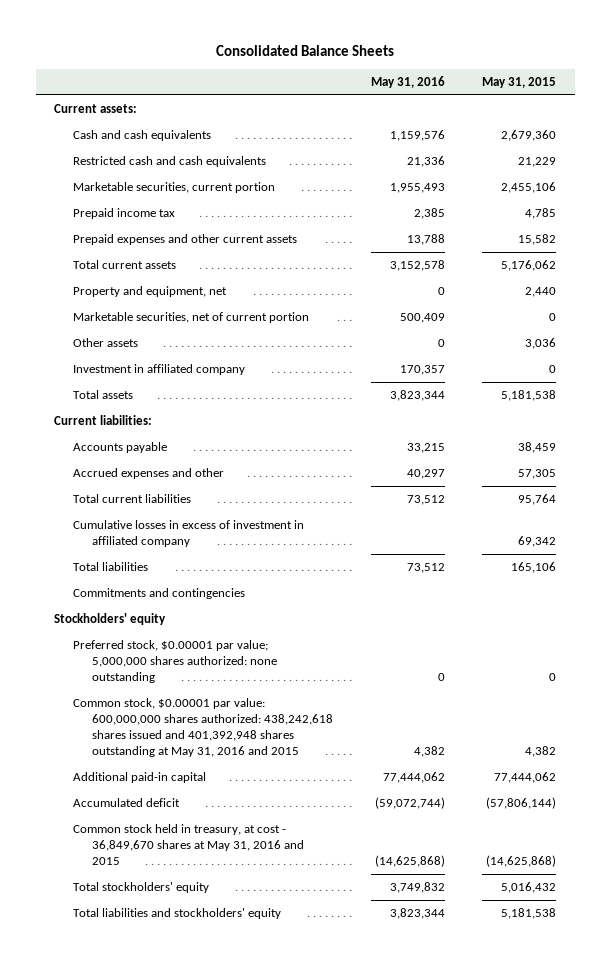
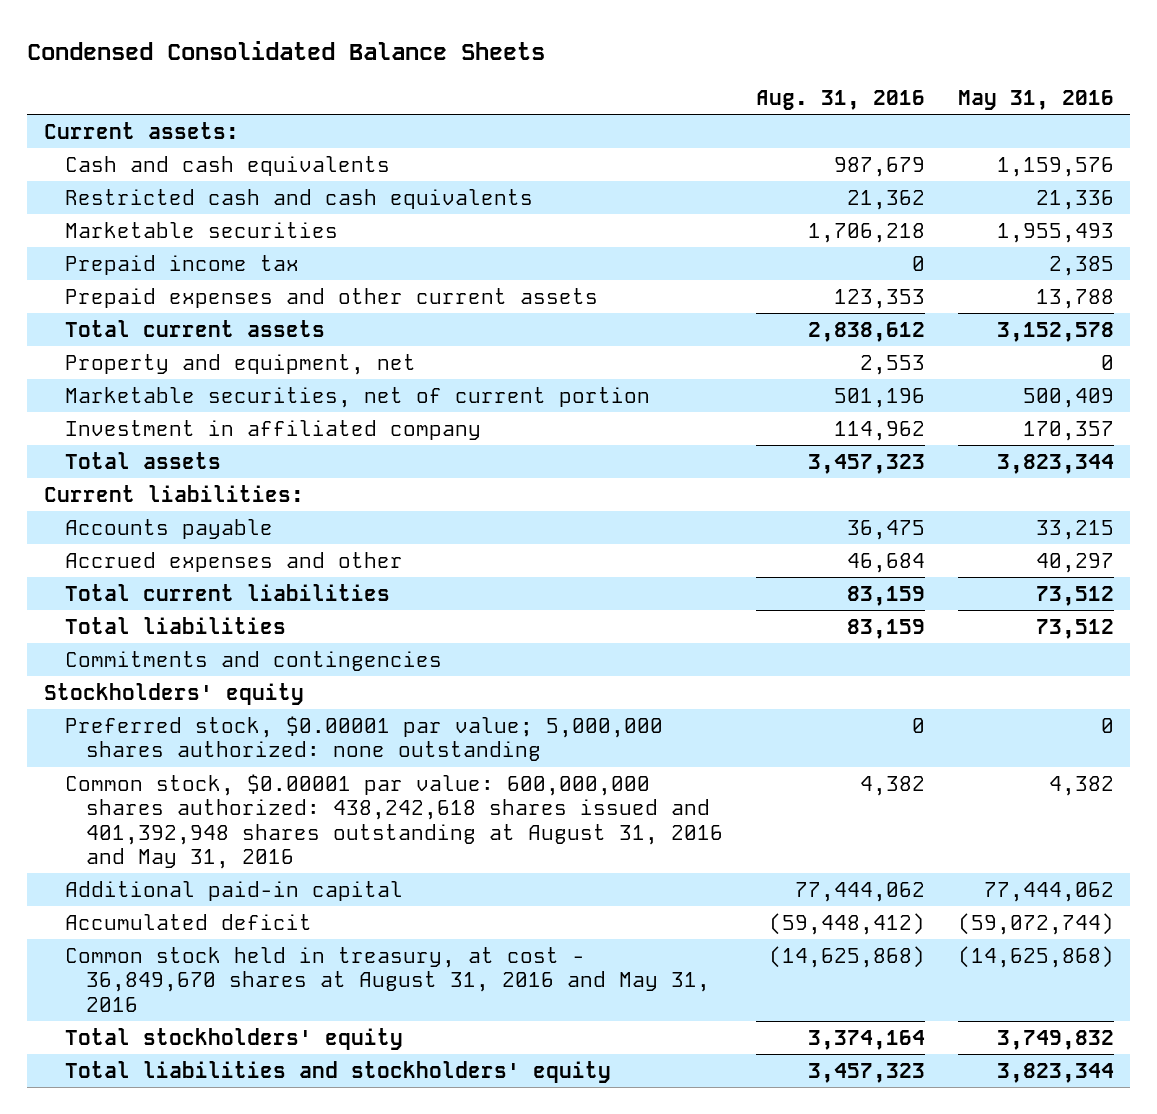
- Consolidated Balance Sheets
+ Condensed Consolidated Balance Sheets
- | May 31, 2016 | May 31, 2015
+ | Aug. 31, 2016 | May 31, 2016
- Marketable securities, current portion | 1,955,493 | 2,455,106
+ Marketable securities | 1,706,218 | 1,955,493
- Other assets | 0 | 3,036
- Cumulative losses in excess of investment in affiliated company | | 69,342
- Common stock, $0.00001 par value: 600,000,000 shares authorized: 438,242,618 shares issued and 401,392,948 shares outstanding at May 31, 2016 and 2015 | 4,382 | 4,382
+ Common stock, $0.00001 par value: 600,000,000 shares authorized: 438,242,618 shares issued and 401,392,948 shares outstanding at August 31, 2016 and May 31, 2016 | 4,382 | 4,382
- Common stock held in treasury, at cost - 36,849,670 shares at May 31, 2016 and 2015 | (14,625,868) | (14,625,868)
+ Common stock held in treasury, at cost - 36,849,670 shares at August 31, 2016 and May 31, 2016 | (14,625,868) | (14,625,868)

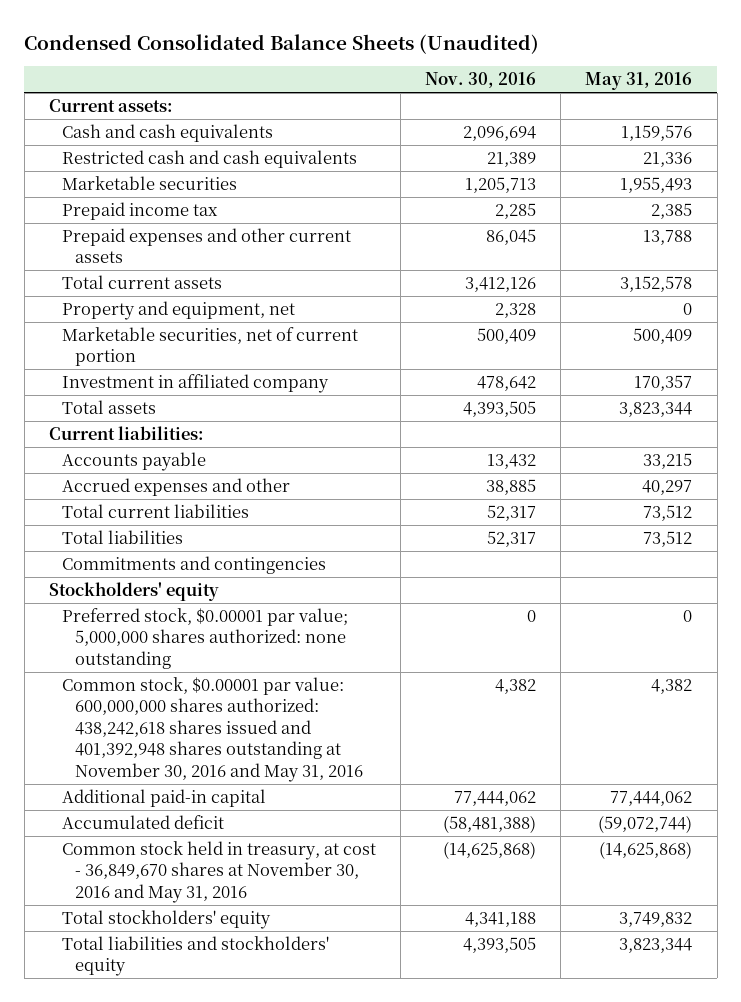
- Condensed Consolidated Balance Sheets
+ Condensed Consolidated Balance Sheets (Unaudited)
- | Aug. 31, 2016 | May 31, 2016
+ | Nov. 30, 2016 | May 31, 2016
- Common stock, $0.00001 par value: 600,000,000 shares authorized: 438,242,618 shares issued and 401,392,948 shares outstanding at August 31, 2016 and May 31, 2016 | 4,382 | 4,382
+ Common stock, $0.00001 par value: 600,000,000 shares authorized: 438,242,618 shares issued and 401,392,948 shares outstanding at November 30, 2016 and May 31, 2016 | 4,382 | 4,382
- Common stock held in treasury, at cost - 36,849,670 shares at August 31, 2016 and May 31, 2016 | (14,625,868) | (14,625,868)
+ Common stock held in treasury, at cost - 36,849,670 shares at November 30, 2016 and May 31, 2016 | (14,625,868) | (14,625,868)

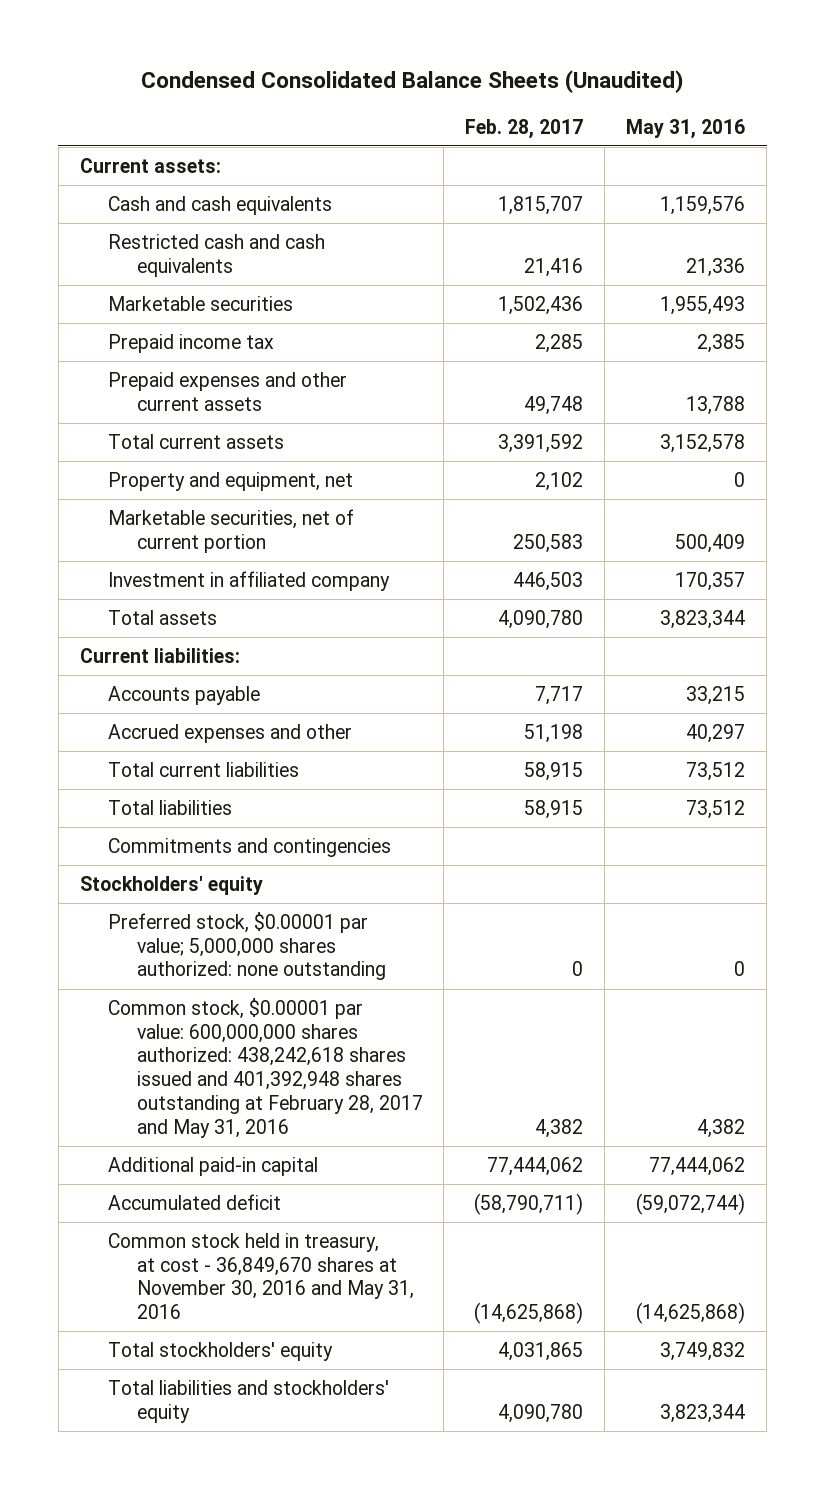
- | Nov. 30, 2016 | May 31, 2016
+ | Feb. 28, 2017 | May 31, 2016
- Common stock, $0.00001 par value: 600,000,000 shares authorized: 438,242,618 shares issued and 401,392,948 shares outstanding at November 30, 2016 and May 31, 2016 | 4,382 | 4,382
+ Common stock, $0.00001 par value: 600,000,000 shares authorized: 438,242,618 shares issued and 401,392,948 shares outstanding at February 28, 2017 and May 31, 2016 | 4,382 | 4,382

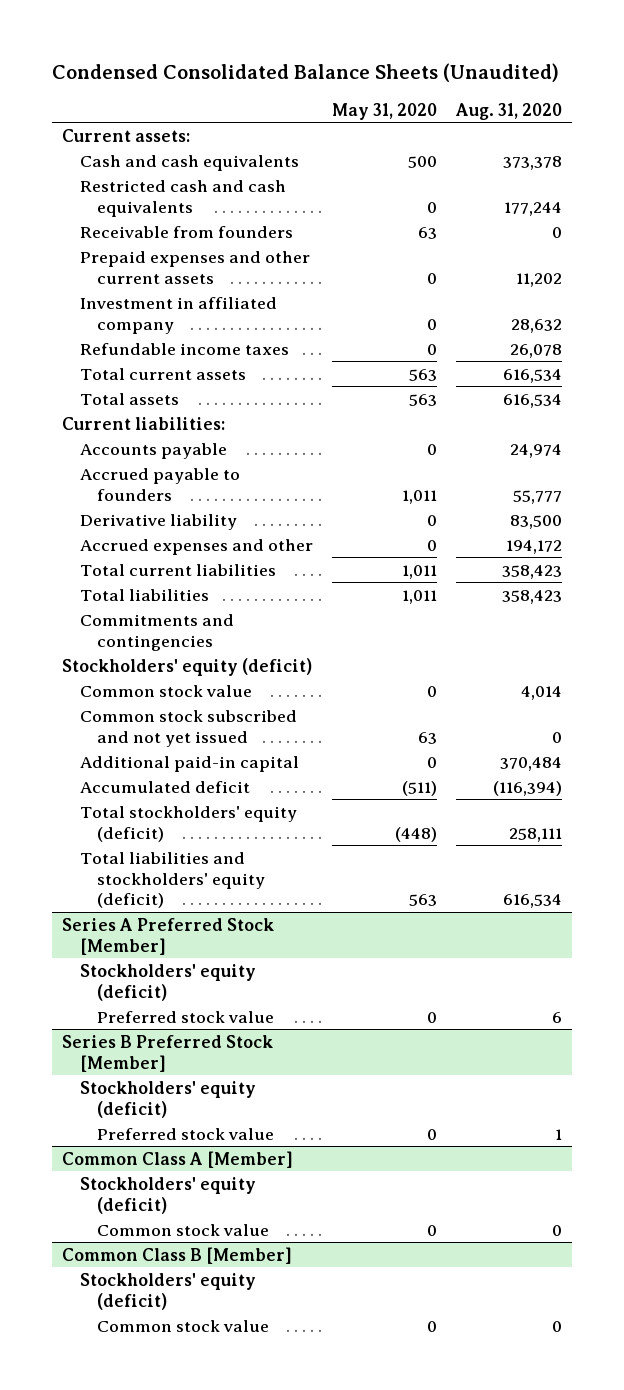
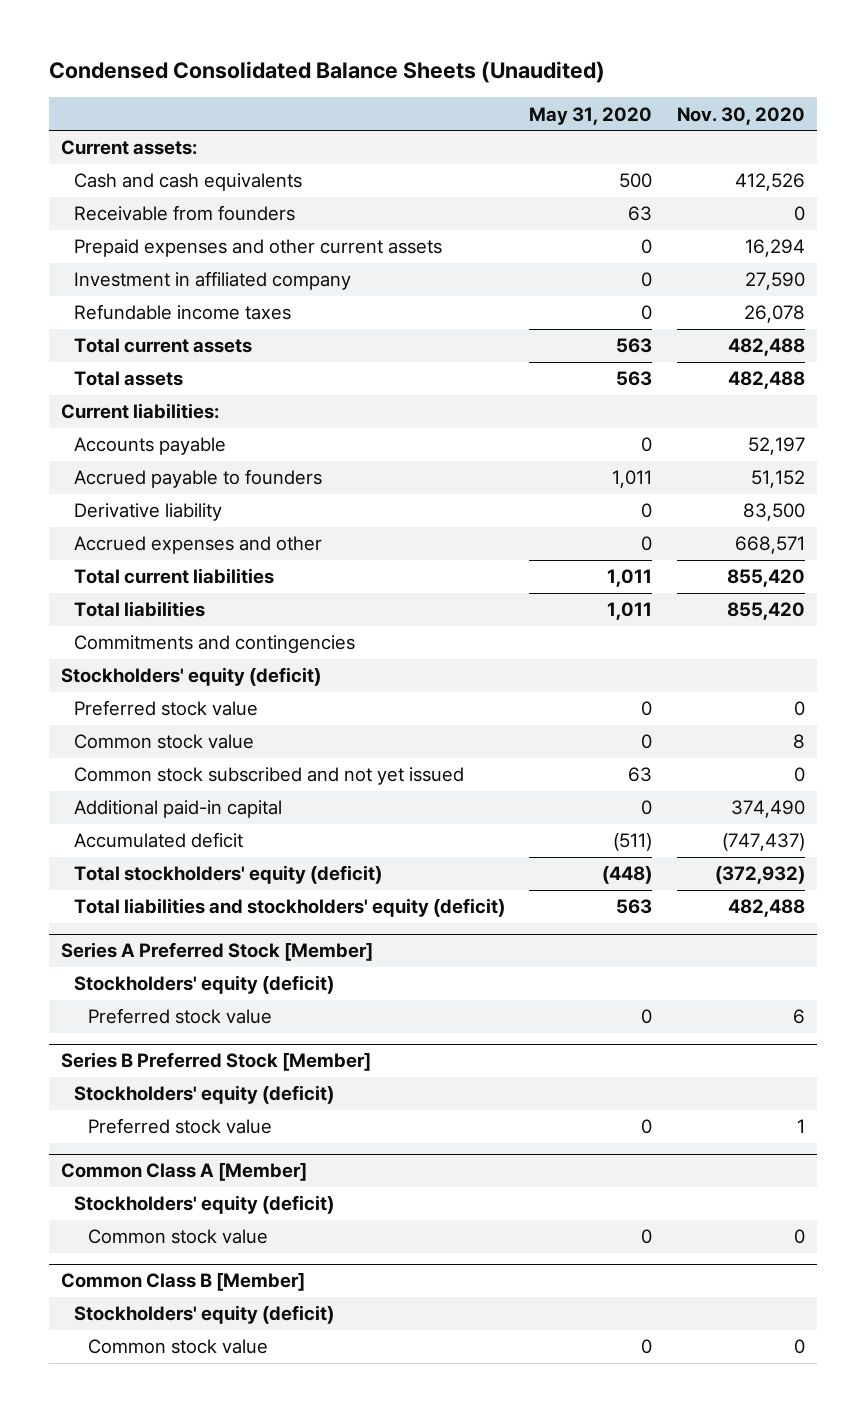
- | May 31, 2020 | Aug. 31, 2020
+ | May 31, 2020 | Nov. 30, 2020
- Restricted cash and cash equivalents | 0 | 177,244
+ Preferred stock value | 0 | 0

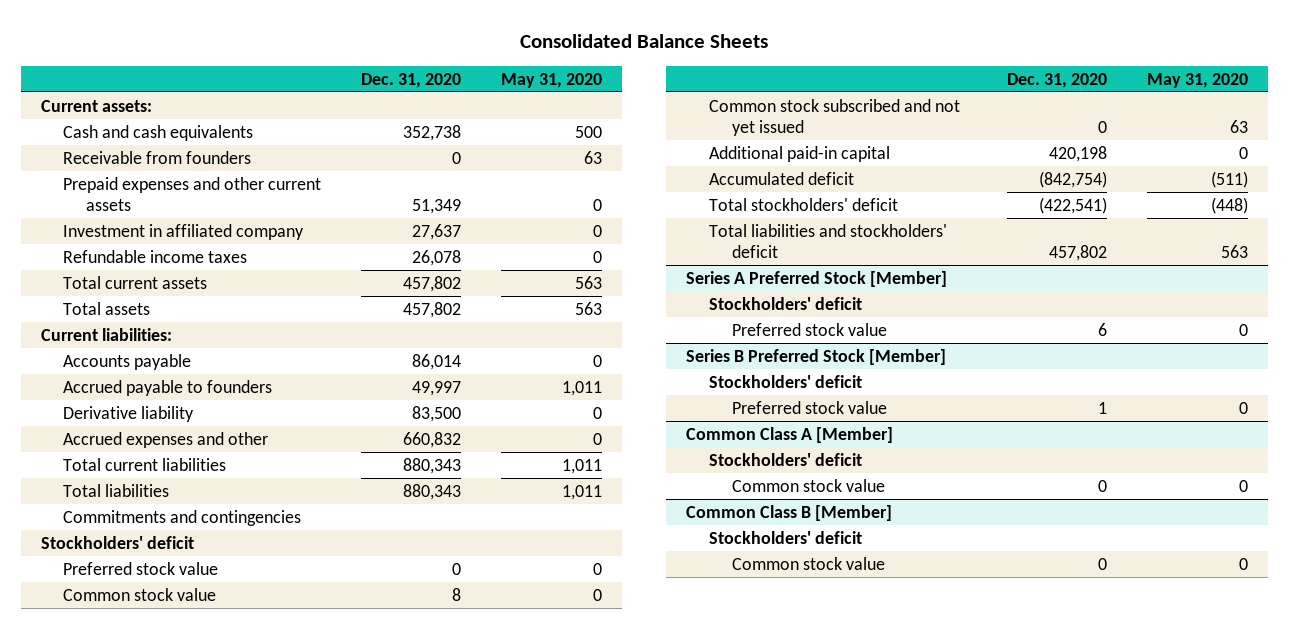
- Condensed Consolidated Balance Sheets (Unaudited)
+ Consolidated Balance Sheets
- | May 31, 2020 | Nov. 30, 2020
+ | Dec. 31, 2020 | May 31, 2020
- Stockholders' equity (deficit)
+ Stockholders' deficit
- Total stockholders' equity (deficit) | (448) | (372,932)
- Total liabilities and stockholders' equity (deficit) | 563 | 482,488
+ Total stockholders' deficit | (422,541) | (448)
+ Total liabilities and stockholders' deficit | 457,802 | 563
@ Series A Preferred Stock [Member]
- Stockholders' equity (deficit)
+ Stockholders' deficit
@ Series B Preferred Stock [Member]
- Stockholders' equity (deficit)
+ Stockholders' deficit
@ Common Class A [Member]
- Stockholders' equity (deficit)
+ Stockholders' deficit
@ Common Class B [Member]
- Stockholders' equity (deficit)
+ Stockholders' deficit

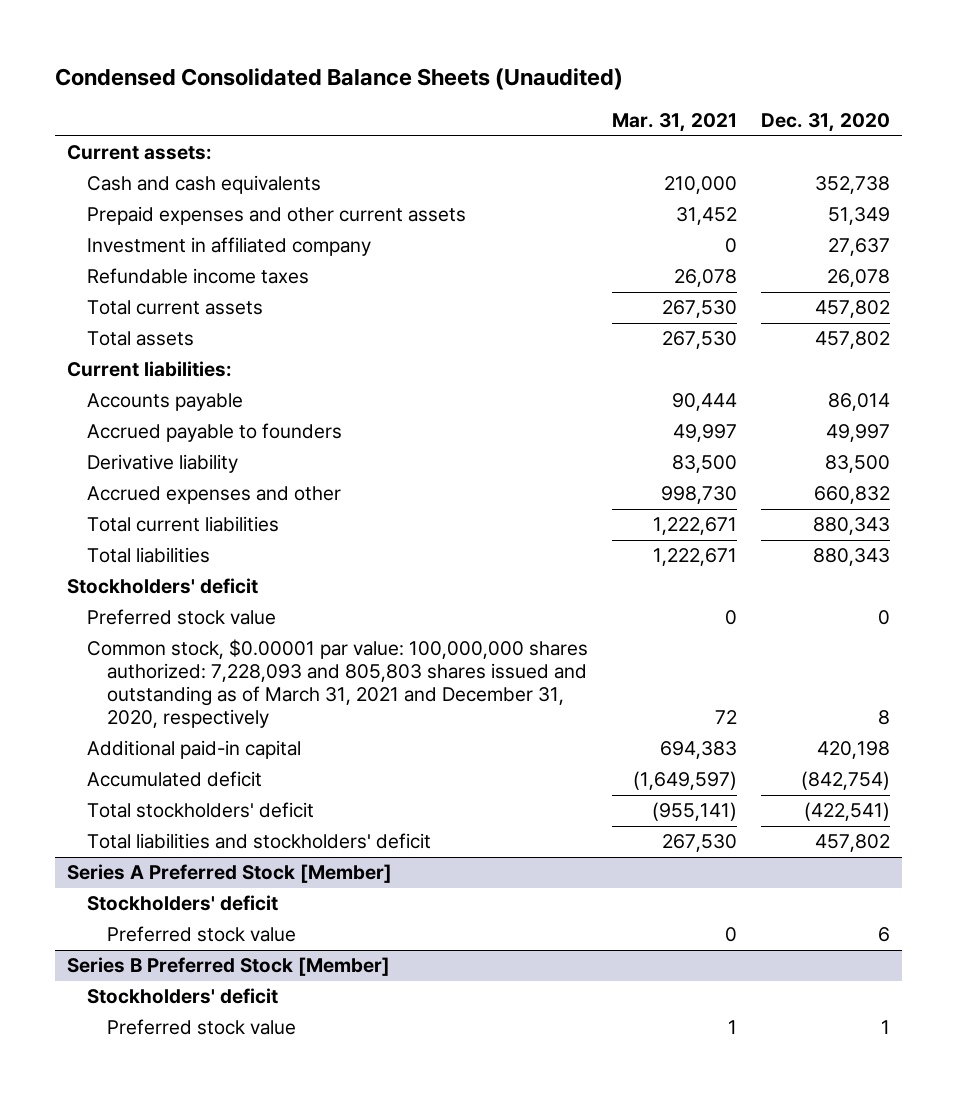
- Consolidated Balance Sheets
+ Condensed Consolidated Balance Sheets (Unaudited)
- | Dec. 31, 2020 | May 31, 2020
+ | Mar. 31, 2021 | Dec. 31, 2020
- Receivable from founders | 0 | 63
- Commitments and contingencies
- Common stock value | 8 | 0
- Common stock subscribed and not yet issued | 0 | 63
+ Common stock, $0.00001 par value: 100,000,000 shares authorized: 7,228,093 and 805,803 shares issued and outstanding as of March 31, 2021 and December 31, 2020, respectively | 72 | 8
- Common Class A [Member]
- Stockholders' deficit
- Common stock value | 0 | 0
- Common Class B [Member]
- Stockholders' deficit
- Common stock value | 0 | 0

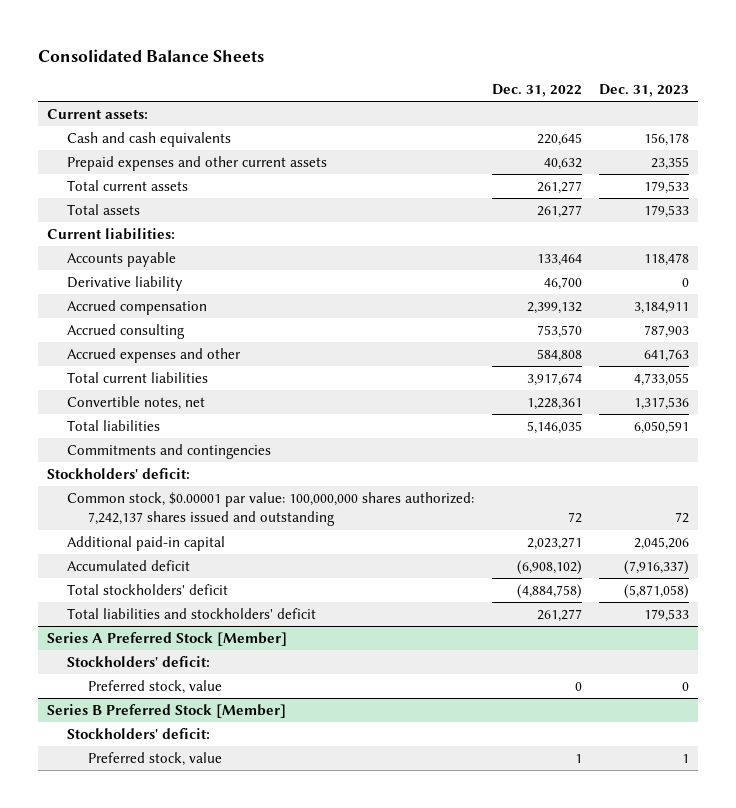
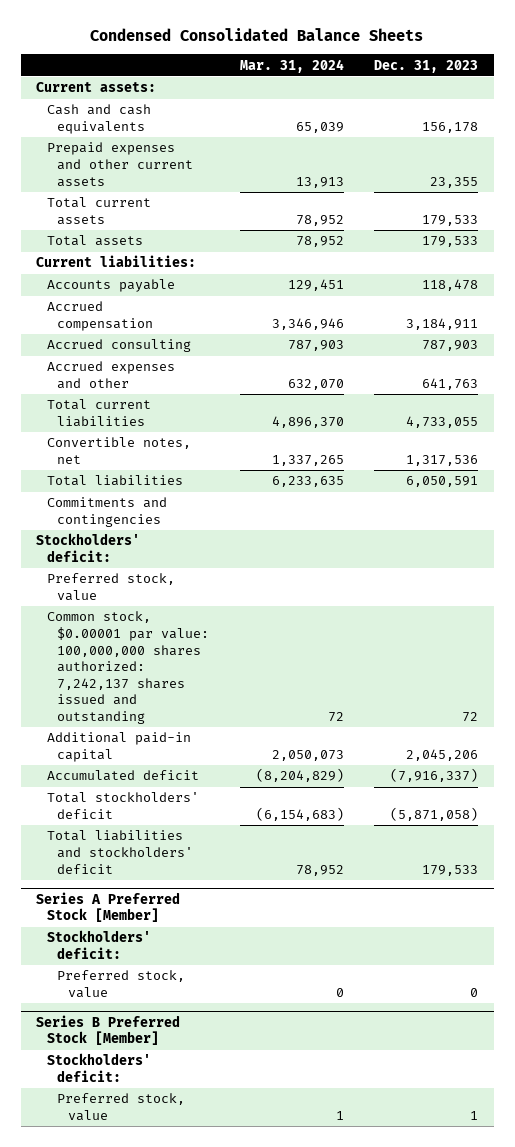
- Consolidated Balance Sheets
+ Condensed Consolidated Balance Sheets
- | Dec. 31, 2022 | Dec. 31, 2023
+ | Mar. 31, 2024 | Dec. 31, 2023
- Derivative liability | 46,700 | 0
+ Preferred stock, value

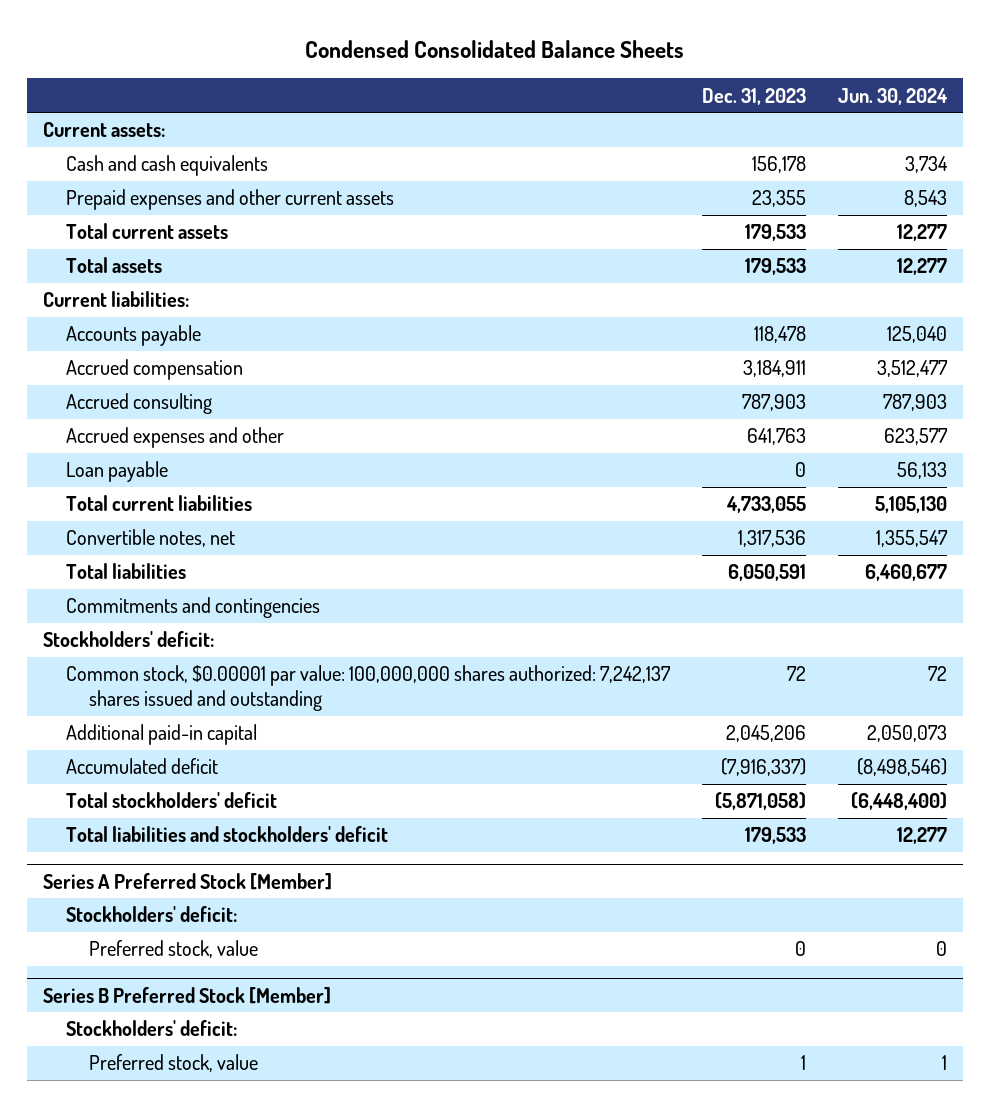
- | Mar. 31, 2024 | Dec. 31, 2023
+ | Dec. 31, 2023 | Jun. 30, 2024
+ Loan payable | 0 | 56,133
- Preferred stock, value

